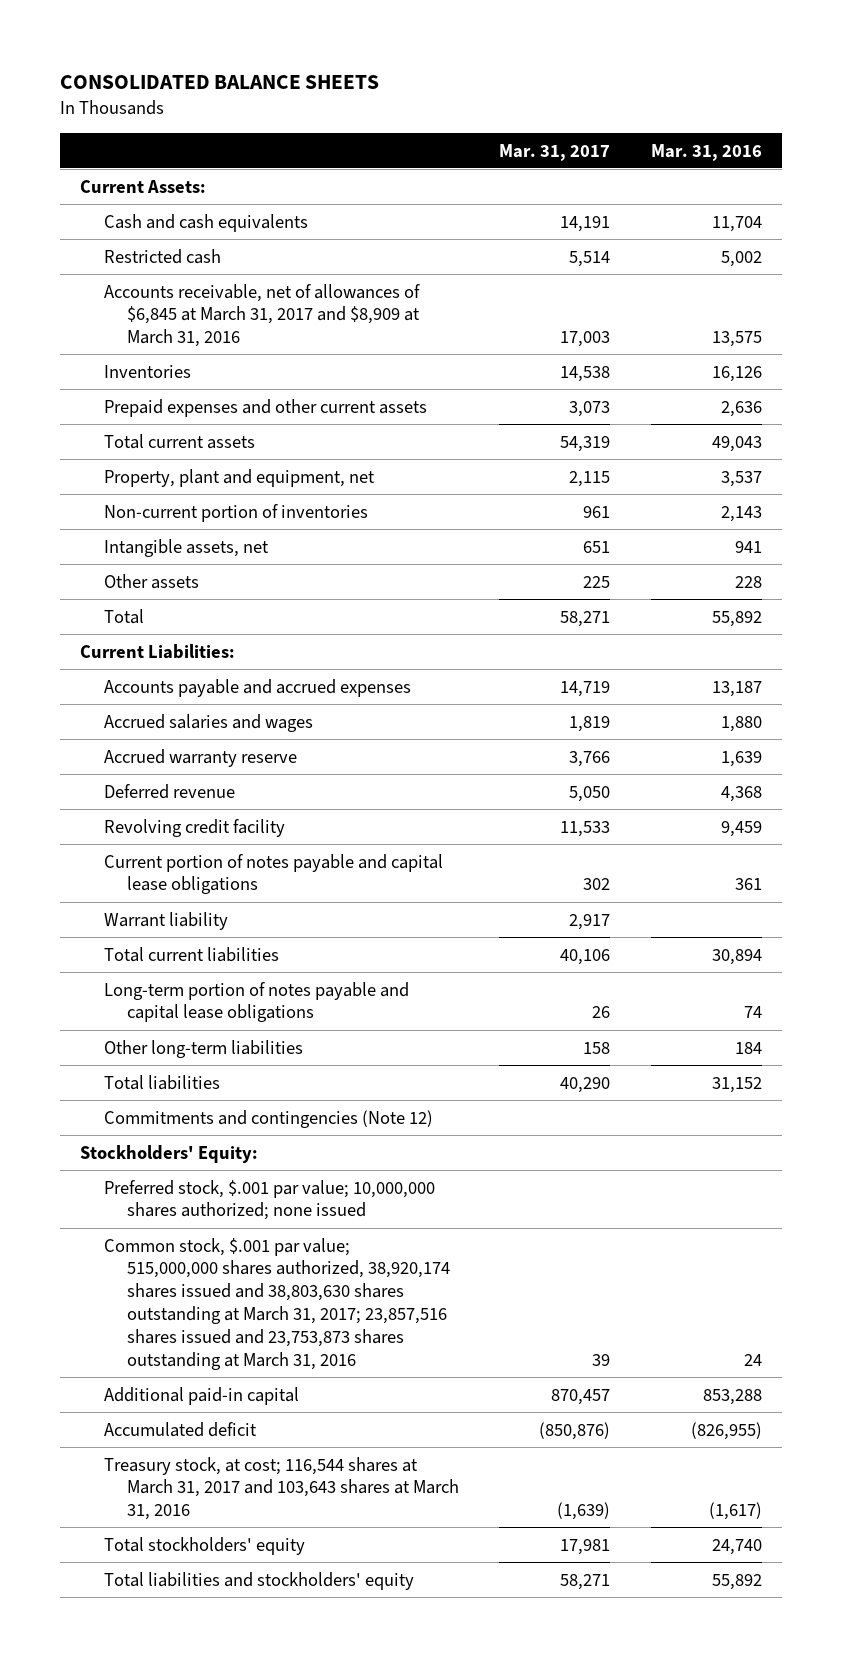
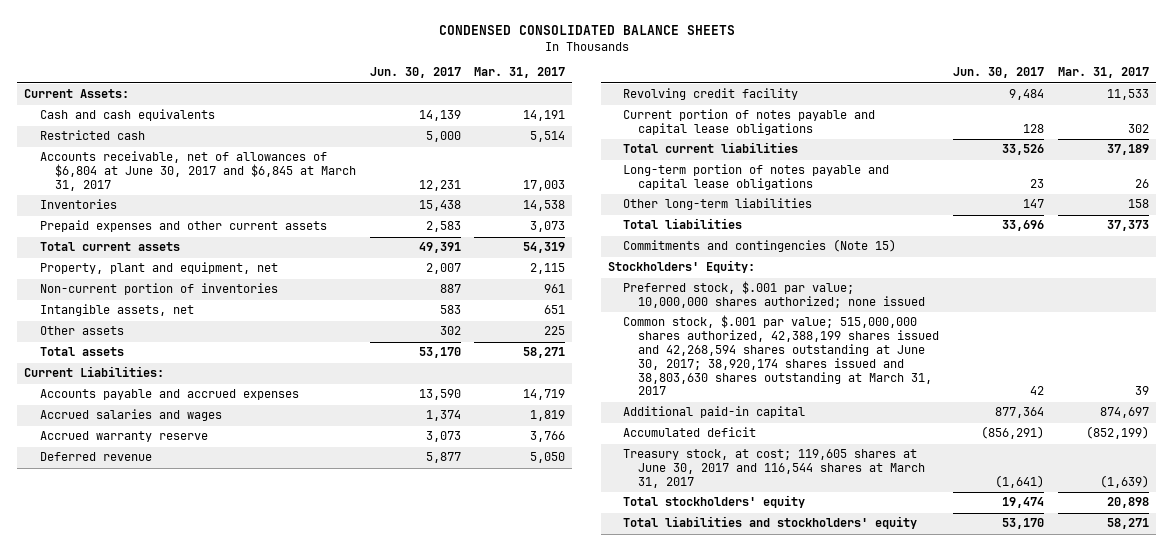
- CONSOLIDATED BALANCE SHEETS
+ CONDENSED CONSOLIDATED BALANCE SHEETS
- | Mar. 31, 2017 | Mar. 31, 2016
+ | Jun. 30, 2017 | Mar. 31, 2017
- Accounts receivable, net of allowances of $6,845 at March 31, 2017 and $8,909 at March 31, 2016 | 17,003 | 13,575
+ Accounts receivable, net of allowances of $6,804 at June 30, 2017 and $6,845 at March 31, 2017 | 12,231 | 17,003
- Total | 58,271 | 55,892
+ Total assets | 53,170 | 58,271
- Warrant liability | 2,917 |
- Total current liabilities | 40,106 | 30,894
+ Total current liabilities | 33,526 | 37,189
- Total liabilities | 40,290 | 31,152
- Commitments and contingencies (Note 12)
+ Total liabilities | 33,696 | 37,373
+ Commitments and contingencies (Note 15)
- Common stock, $.001 par value; 515,000,000 shares authorized, 38,920,174 shares issued and 38,803,630 shares outstanding at March 31, 2017; 23,857,516 shares issued and 23,753,873 shares outstanding at March 31, 2016 | 39 | 24
- Additional paid-in capital | 870,457 | 853,288
- Accumulated deficit | (850,876) | (826,955)
- Treasury stock, at cost; 116,544 shares at March 31, 2017 and 103,643 shares at March 31, 2016 | (1,639) | (1,617)
- Total stockholders' equity | 17,981 | 24,740
+ Common stock, $.001 par value; 515,000,000 shares authorized, 42,388,199 shares issued and 42,268,594 shares outstanding at June 30, 2017; 38,920,174 shares issued and 38,803,630 shares outstanding at March 31, 2017 | 42 | 39
+ Additional paid-in capital | 877,364 | 874,697
+ Accumulated deficit | (856,291) | (852,199)
+ Treasury stock, at cost; 119,605 shares at June 30, 2017 and 116,544 shares at March 31, 2017 | (1,641) | (1,639)
+ Total stockholders' equity | 19,474 | 20,898

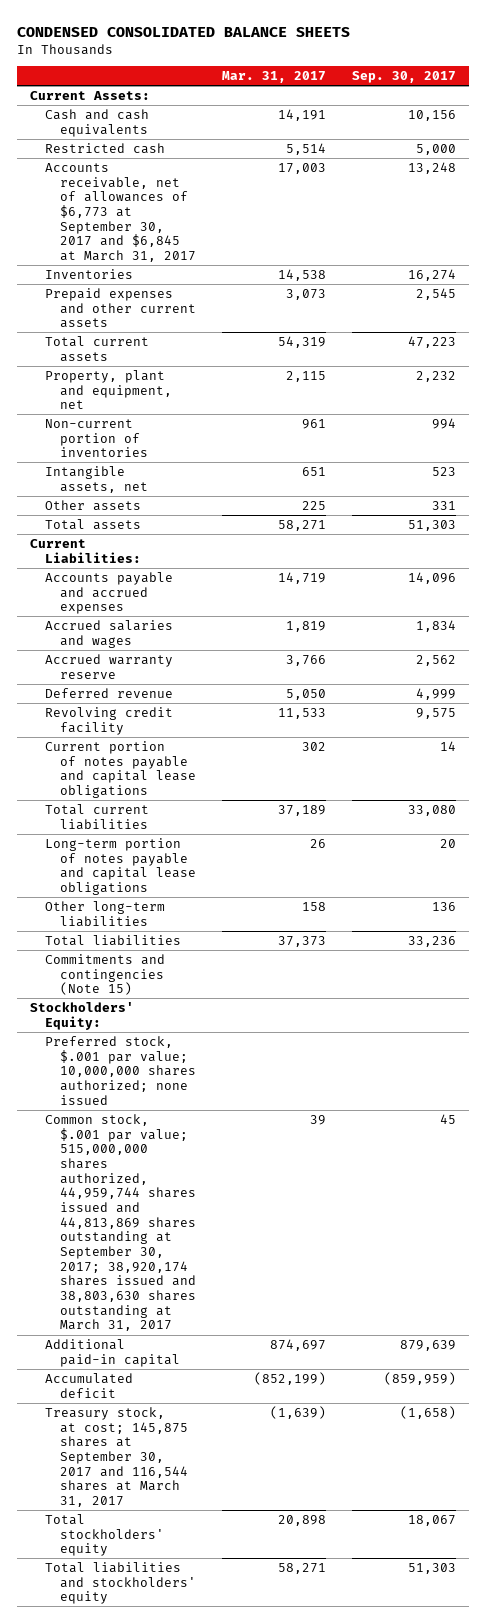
- | Jun. 30, 2017 | Mar. 31, 2017
+ | Mar. 31, 2017 | Sep. 30, 2017
- Accounts receivable, net of allowances of $6,804 at June 30, 2017 and $6,845 at March 31, 2017 | 12,231 | 17,003
+ Accounts receivable, net of allowances of $6,773 at September 30, 2017 and $6,845 at March 31, 2017 | 17,003 | 13,248
- Common stock, $.001 par value; 515,000,000 shares authorized, 42,388,199 shares issued and 42,268,594 shares outstanding at June 30, 2017; 38,920,174 shares issued and 38,803,630 shares outstanding at March 31, 2017 | 42 | 39
+ Common stock, $.001 par value; 515,000,000 shares authorized, 44,959,744 shares issued and 44,813,869 shares outstanding at September 30, 2017; 38,920,174 shares issued and 38,803,630 shares outstanding at March 31, 2017 | 39 | 45
- Treasury stock, at cost; 119,605 shares at June 30, 2017 and 116,544 shares at March 31, 2017 | (1,641) | (1,639)
+ Treasury stock, at cost; 145,875 shares at September 30, 2017 and 116,544 shares at March 31, 2017 | (1,639) | (1,658)

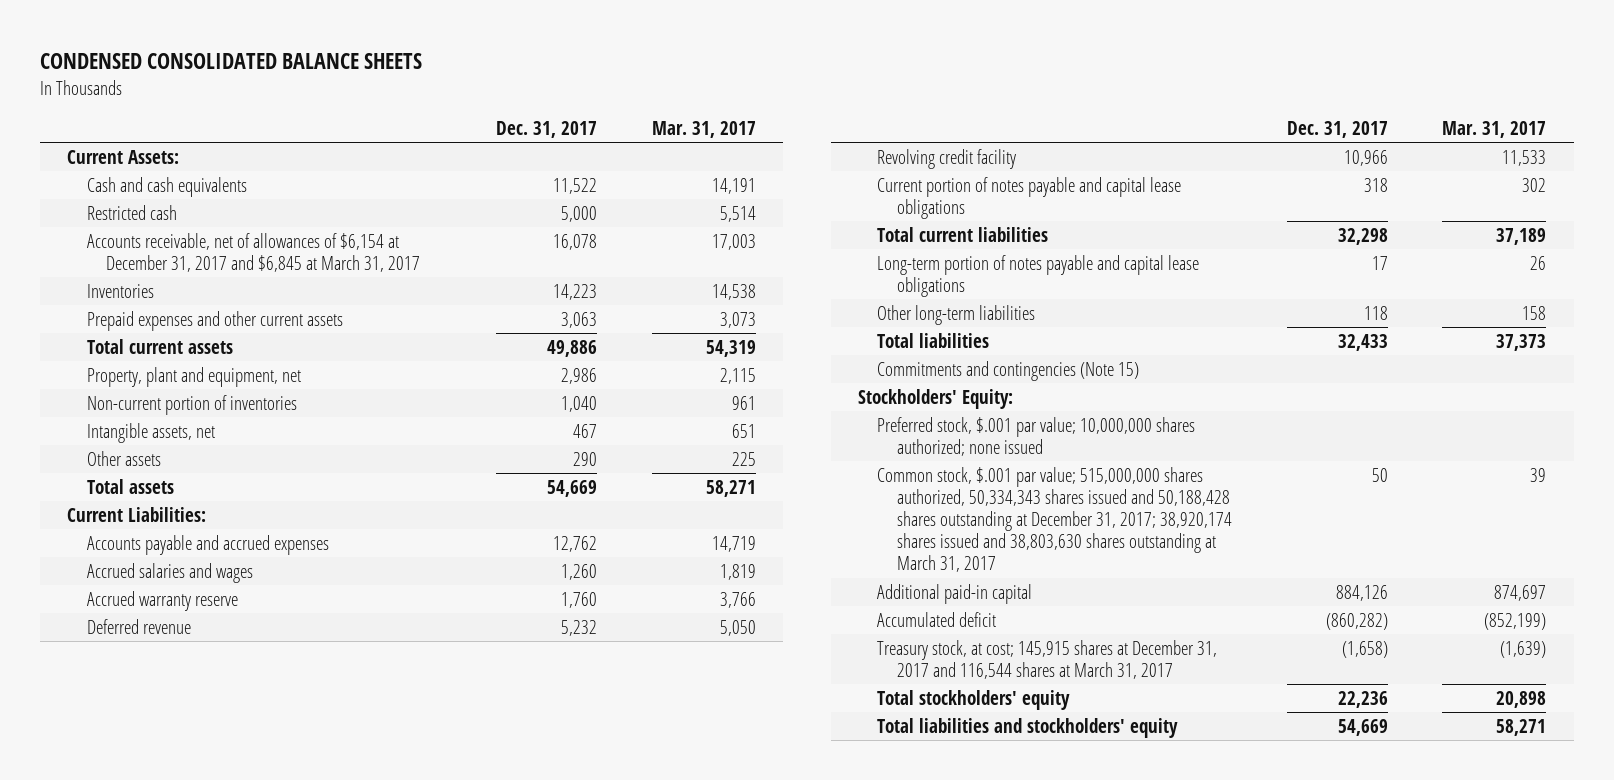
- | Mar. 31, 2017 | Sep. 30, 2017
+ | Dec. 31, 2017 | Mar. 31, 2017
- Accounts receivable, net of allowances of $6,773 at September 30, 2017 and $6,845 at March 31, 2017 | 17,003 | 13,248
+ Accounts receivable, net of allowances of $6,154 at December 31, 2017 and $6,845 at March 31, 2017 | 16,078 | 17,003
- Common stock, $.001 par value; 515,000,000 shares authorized, 44,959,744 shares issued and 44,813,869 shares outstanding at September 30, 2017; 38,920,174 shares issued and 38,803,630 shares outstanding at March 31, 2017 | 39 | 45
+ Common stock, $.001 par value; 515,000,000 shares authorized, 50,334,343 shares issued and 50,188,428 shares outstanding at December 31, 2017; 38,920,174 shares issued and 38,803,630 shares outstanding at March 31, 2017 | 50 | 39
- Treasury stock, at cost; 145,875 shares at September 30, 2017 and 116,544 shares at March 31, 2017 | (1,639) | (1,658)
+ Treasury stock, at cost; 145,915 shares at December 31, 2017 and 116,544 shares at March 31, 2017 | (1,658) | (1,639)

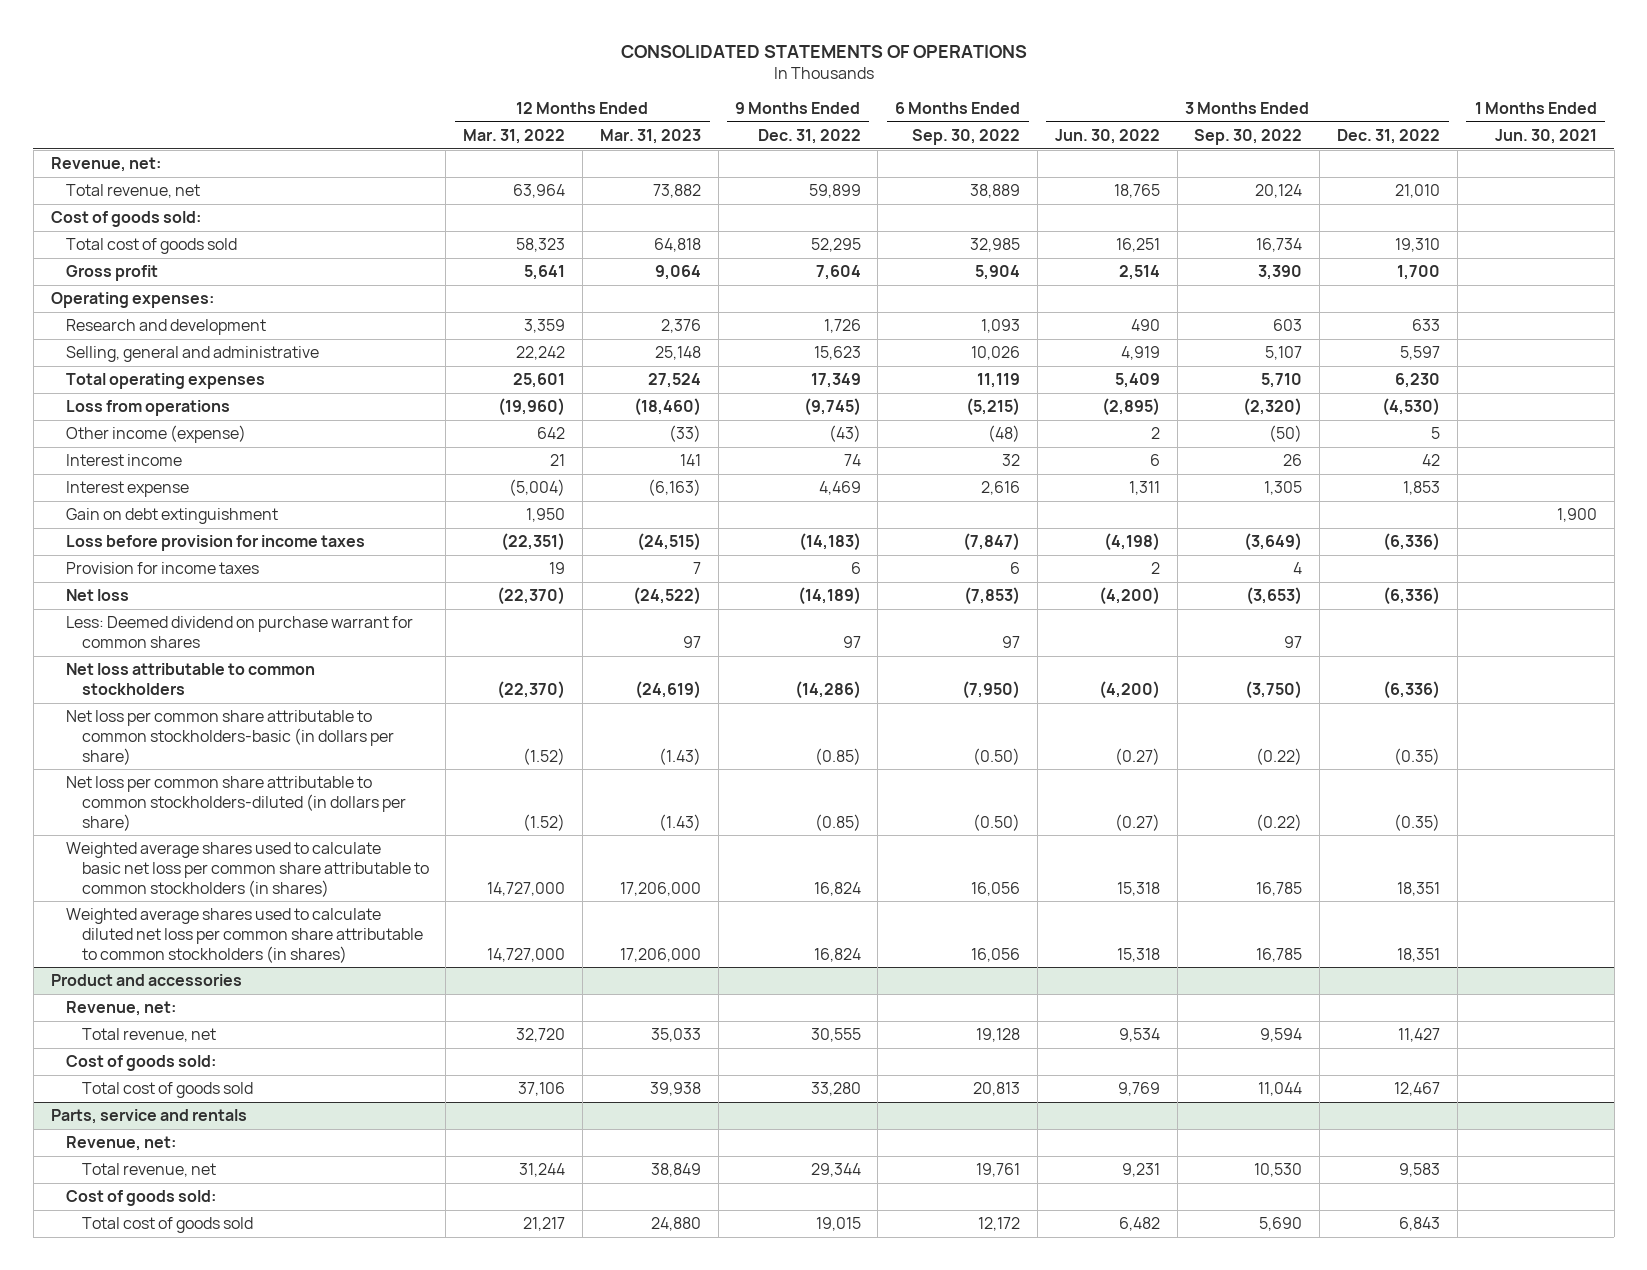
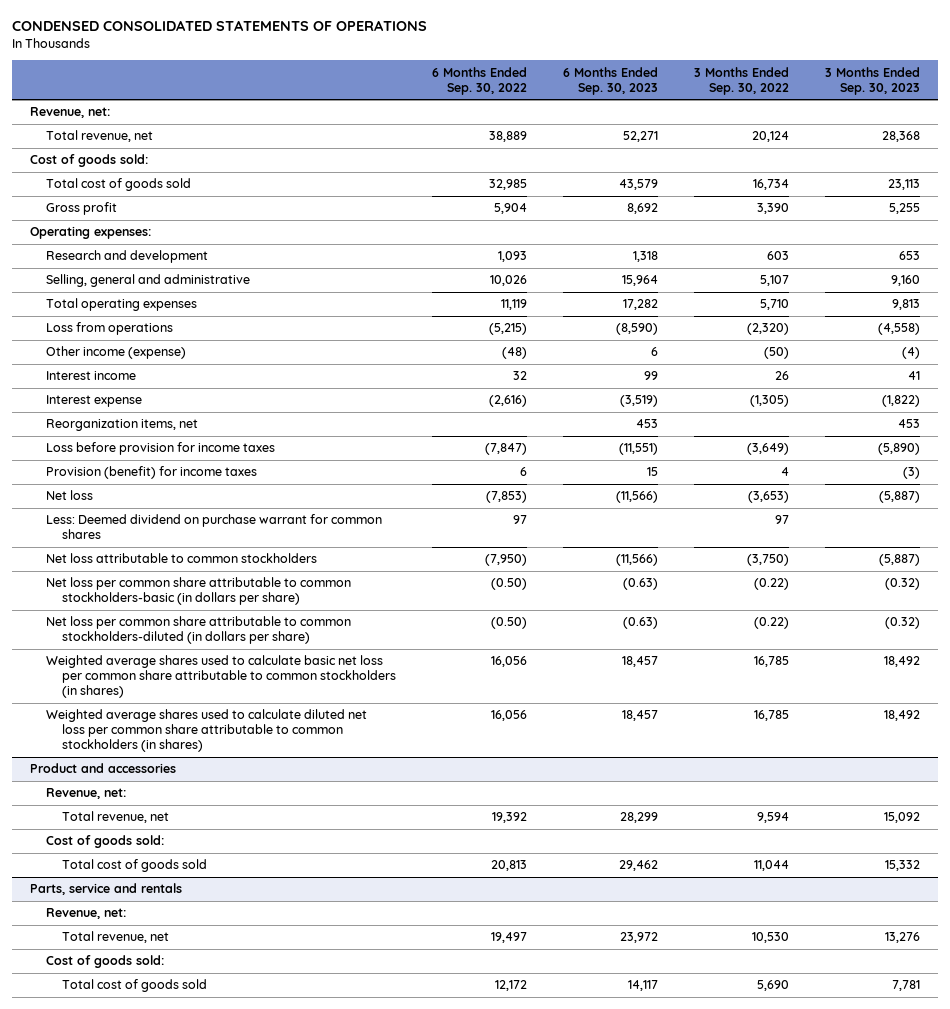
- CONSOLIDATED STATEMENTS OF OPERATIONS
+ CONDENSED CONSOLIDATED STATEMENTS OF OPERATIONS
- | 12 Months Ended Mar. 31, 2022 | 12 Months Ended Mar. 31, 2023 | 9 Months Ended Dec. 31, 2022 | 6 Months Ended Sep. 30, 2022 | 3 Months Ended Jun. 30, 2022 | 3 Months Ended Sep. 30, 2022 | 3 Months Ended Dec. 31, 2022 | 1 Months Ended Jun. 30, 2021
+ | 6 Months Ended Sep. 30, 2022 | 6 Months Ended Sep. 30, 2023 | 3 Months Ended Sep. 30, 2022 | 3 Months Ended Sep. 30, 2023
- Interest expense | (5,004) | (6,163) | 4,469 | 2,616 | 1,311 | 1,305 | 1,853 |
- Gain on debt extinguishment | 1,950 | | | | | | | 1,900
+ Interest expense | (2,616) | (3,519) | (1,305) | (1,822)
+ Reorganization items, net | | 453 | | 453
- Provision for income taxes | 19 | 7 | 6 | 6 | 2 | 4 | |
+ Provision (benefit) for income taxes | 6 | 15 | 4 | (3)
@ Product and accessories
- Total revenue, net | 32,720 | 35,033 | 30,555 | 19,128 | 9,534 | 9,594 | 11,427 |
+ Total revenue, net | 19,392 | 28,299 | 9,594 | 15,092
@ Parts, service and rentals
- Total revenue, net | 31,244 | 38,849 | 29,344 | 19,761 | 9,231 | 10,530 | 9,583 |
+ Total revenue, net | 19,497 | 23,972 | 10,530 | 13,276

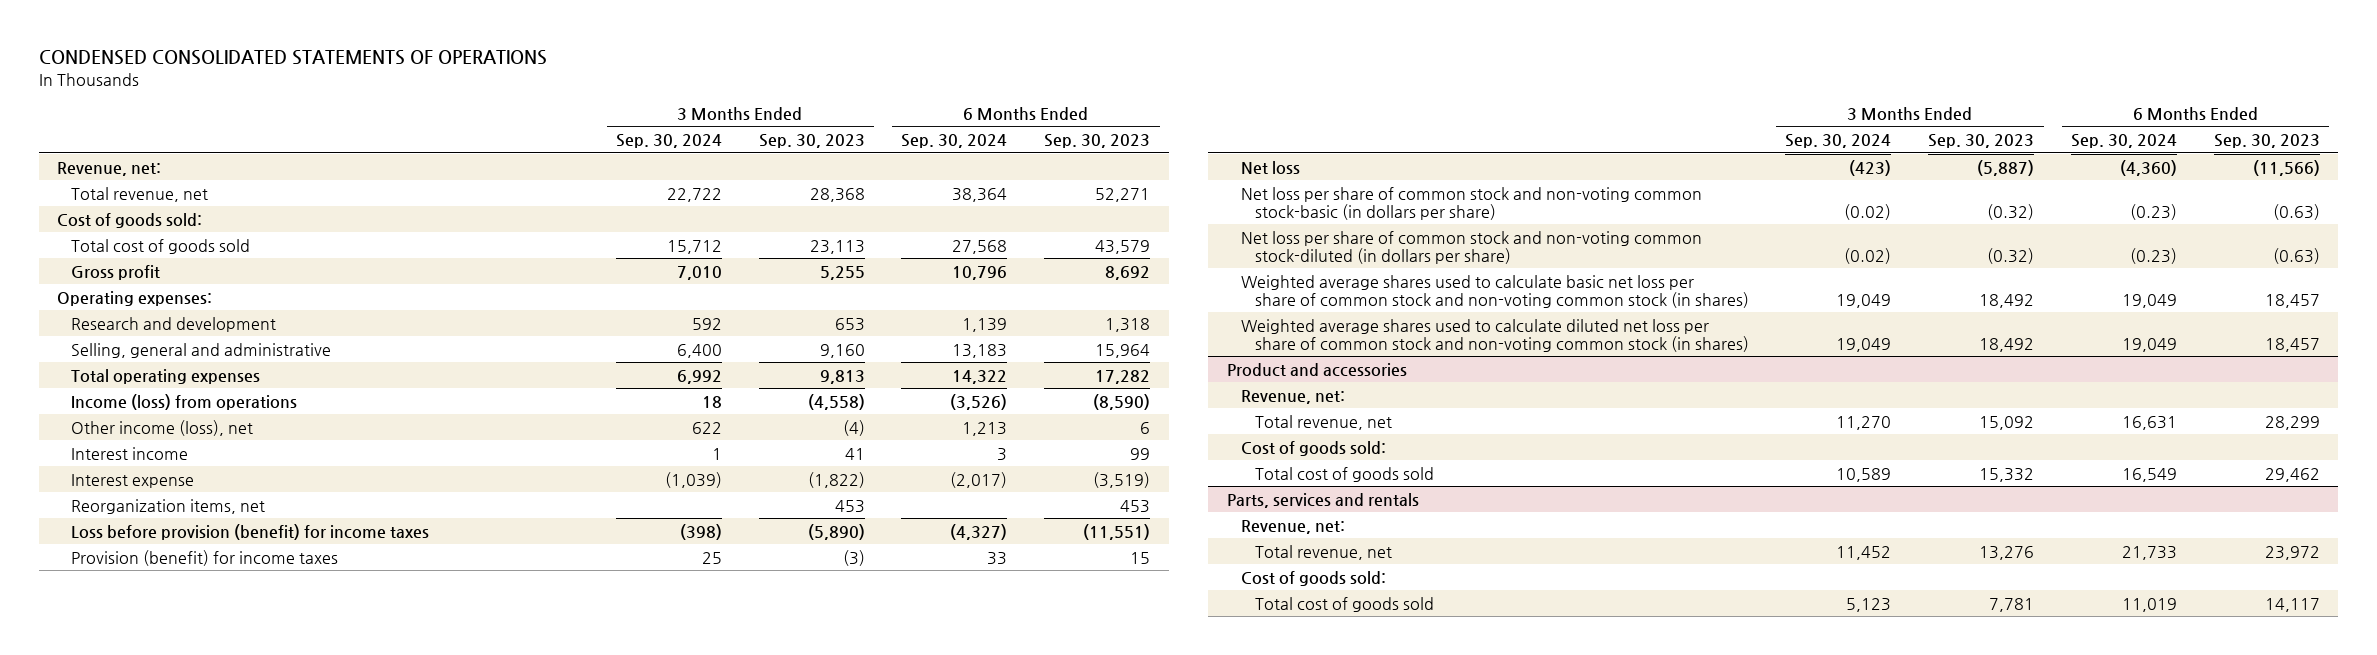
- | 6 Months Ended Sep. 30, 2022 | 6 Months Ended Sep. 30, 2023 | 3 Months Ended Sep. 30, 2022 | 3 Months Ended Sep. 30, 2023
+ | 3 Months Ended Sep. 30, 2024 | 3 Months Ended Sep. 30, 2023 | 6 Months Ended Sep. 30, 2024 | 6 Months Ended Sep. 30, 2023
- Loss from operations | (5,215) | (8,590) | (2,320) | (4,558)
- Other income (expense) | (48) | 6 | (50) | (4)
+ Income (loss) from operations | 18 | (4,558) | (3,526) | (8,590)
+ Other income (loss), net | 622 | (4) | 1,213 | 6
- Loss before provision for income taxes | (7,847) | (11,551) | (3,649) | (5,890)
+ Loss before provision (benefit) for income taxes | (398) | (5,890) | (4,327) | (11,551)
- Less: Deemed dividend on purchase warrant for common shares | 97 | | 97 |
- Net loss attributable to common stockholders | (7,950) | (11,566) | (3,750) | (5,887)
- Net loss per common share attributable to common stockholders-basic (in dollars per share) | (0.50) | (0.63) | (0.22) | (0.32)
- Net loss per common share attributable to common stockholders-diluted (in dollars per share) | (0.50) | (0.63) | (0.22) | (0.32)
- Weighted average shares used to calculate basic net loss per common share attributable to common stockholders (in shares) | 16,056 | 18,457 | 16,785 | 18,492
- Weighted average shares used to calculate diluted net loss per common share attributable to common stockholders (in shares) | 16,056 | 18,457 | 16,785 | 18,492
+ Net loss per share of common stock and non-voting common stock-basic (in dollars per share) | (0.02) | (0.32) | (0.23) | (0.63)
+ Net loss per share of common stock and non-voting common stock-diluted (in dollars per share) | (0.02) | (0.32) | (0.23) | (0.63)
+ Weighted average shares used to calculate basic net loss per share of common stock and non-voting common stock (in shares) | 19,049 | 18,492 | 19,049 | 18,457
+ Weighted average shares used to calculate diluted net loss per share of common stock and non-voting common stock (in shares) | 19,049 | 18,492 | 19,049 | 18,457
- Parts, service and rentals
+ Parts, services and rentals

